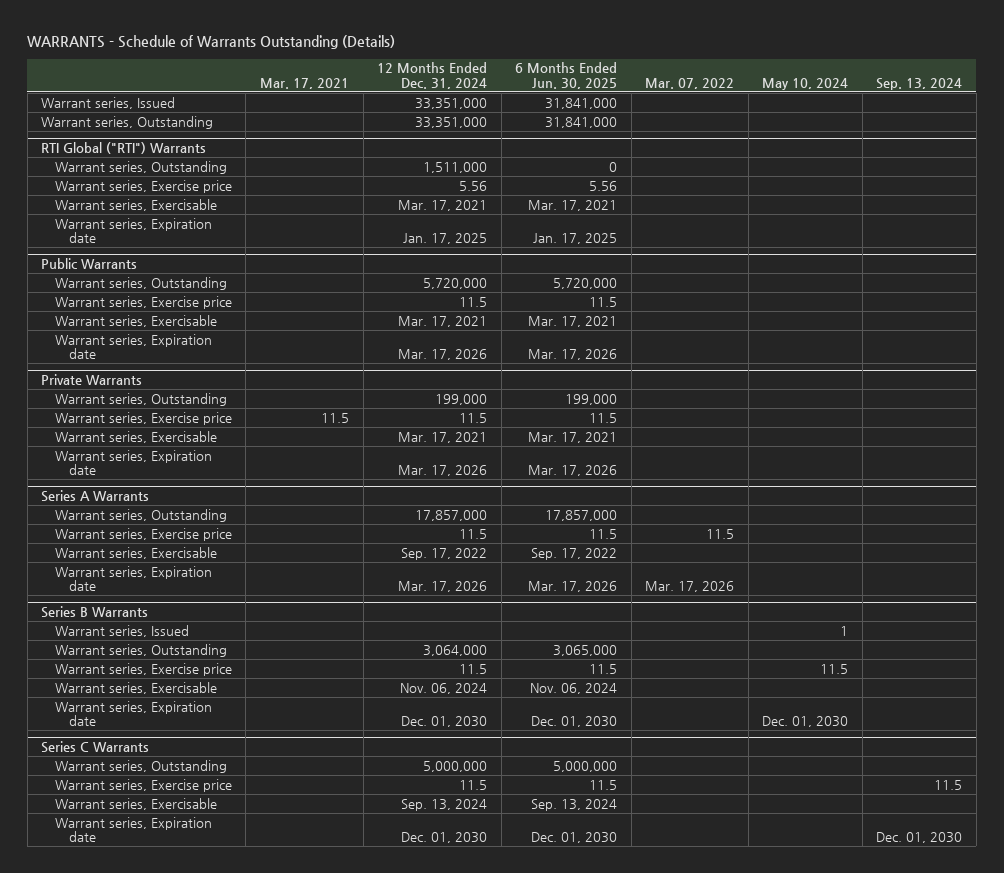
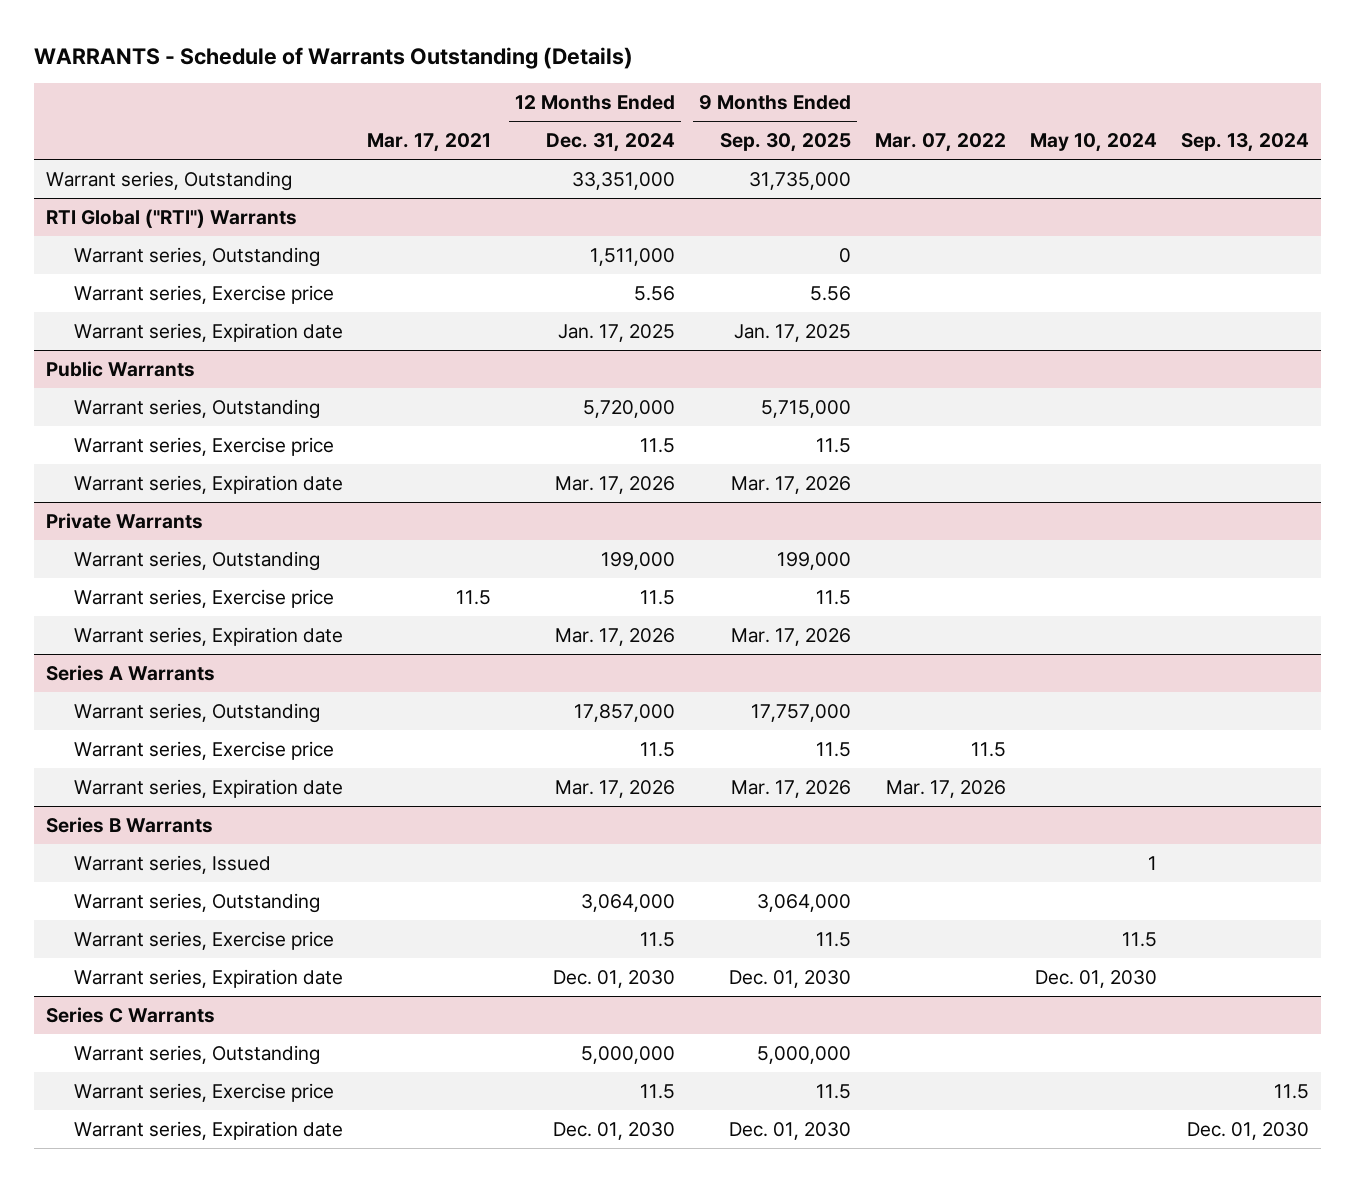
- | Mar. 17, 2021 | 12 Months Ended Dec. 31, 2024 | 6 Months Ended Jun. 30, 2025 | Mar. 07, 2022 | May 10, 2024 | Sep. 13, 2024
+ | Mar. 17, 2021 | 12 Months Ended Dec. 31, 2024 | 9 Months Ended Sep. 30, 2025 | Mar. 07, 2022 | May 10, 2024 | Sep. 13, 2024
- Warrant series, Issued | | 33,351,000 | 31,841,000 | | |
@ RTI Global ("RTI") Warrants
- Warrant series, Exercisable | | Mar. 17, 2021 | Mar. 17, 2021 | | |
@ Public Warrants
- Warrant series, Exercisable | | Mar. 17, 2021 | Mar. 17, 2021 | | |
@ Private Warrants
- Warrant series, Exercisable | | Mar. 17, 2021 | Mar. 17, 2021 | | |
@ Series A Warrants
- Warrant series, Exercisable | | Sep. 17, 2022 | Sep. 17, 2022 | | |
@ Series B Warrants
- Warrant series, Exercisable | | Nov. 06, 2024 | Nov. 06, 2024 | | |
@ Series C Warrants
- Warrant series, Exercisable | | Sep. 13, 2024 | Sep. 13, 2024 | | |

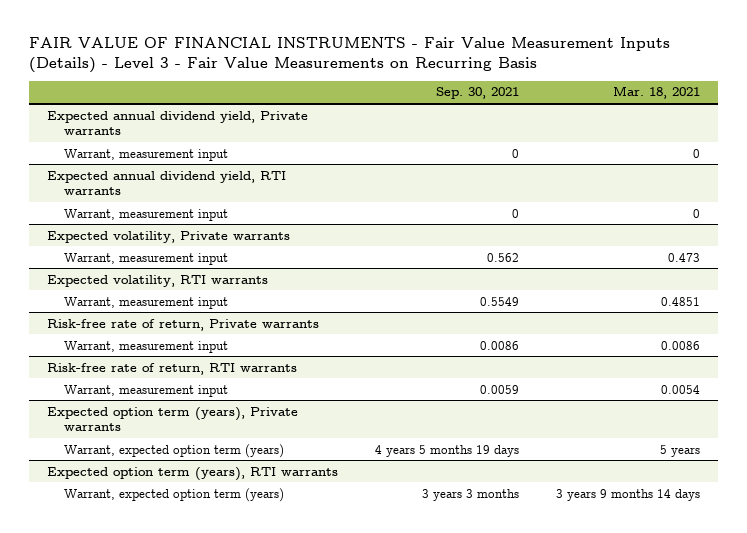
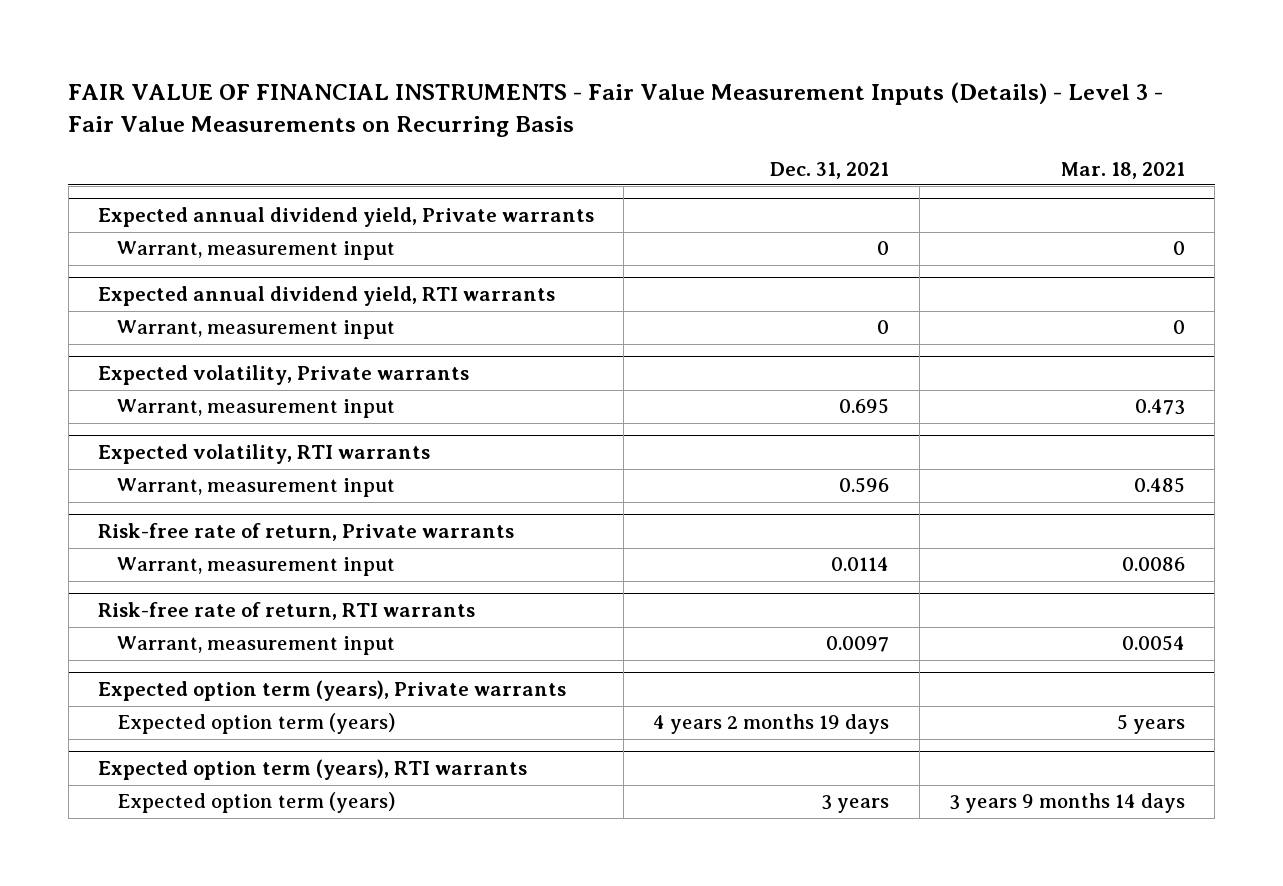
- | Sep. 30, 2021 | Mar. 18, 2021
+ | Dec. 31, 2021 | Mar. 18, 2021
@ Expected volatility, RTI warrants
- Warrant, measurement input | 0.5549 | 0.4851
+ Warrant, measurement input | 0.596 | 0.485
@ Expected option term (years), Private warrants
- Warrant, expected option term (years) | 4 years 5 months 19 days | 5 years
+ Expected option term (years) | 4 years 2 months 19 days | 5 years
@ Expected option term (years), RTI warrants
- Warrant, expected option term (years) | 3 years 3 months | 3 years 9 months 14 days
+ Expected option term (years) | 3 years | 3 years 9 months 14 days

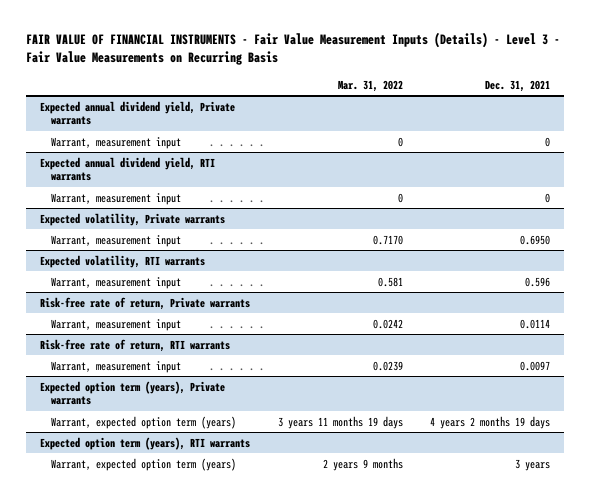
- | Dec. 31, 2021 | Mar. 18, 2021
+ | Mar. 31, 2022 | Dec. 31, 2021
@ Expected volatility, Private warrants
- Warrant, measurement input | 0.695 | 0.473
+ Warrant, measurement input | 0.7170 | 0.6950
@ Expected option term (years), Private warrants
- Expected option term (years) | 4 years 2 months 19 days | 5 years
+ Warrant, expected option term (years) | 3 years 11 months 19 days | 4 years 2 months 19 days
@ Expected option term (years), RTI warrants
- Expected option term (years) | 3 years | 3 years 9 months 14 days
+ Warrant, expected option term (years) | 2 years 9 months | 3 years

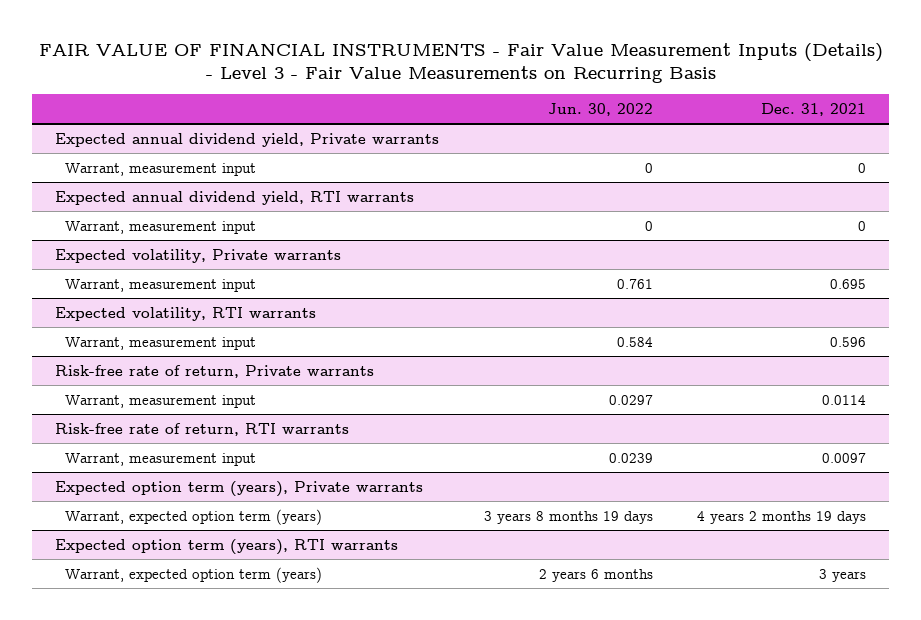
- | Mar. 31, 2022 | Dec. 31, 2021
+ | Jun. 30, 2022 | Dec. 31, 2021
@ Expected volatility, Private warrants
- Warrant, measurement input | 0.7170 | 0.6950
+ Warrant, measurement input | 0.761 | 0.695

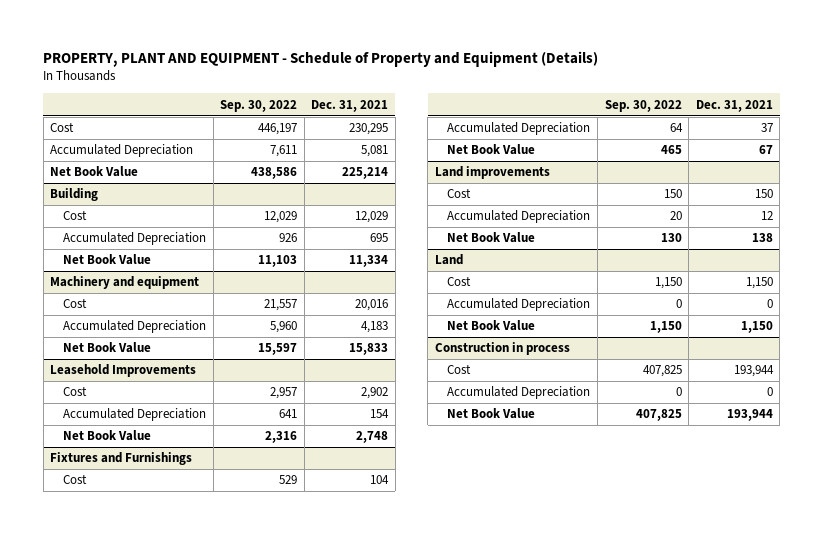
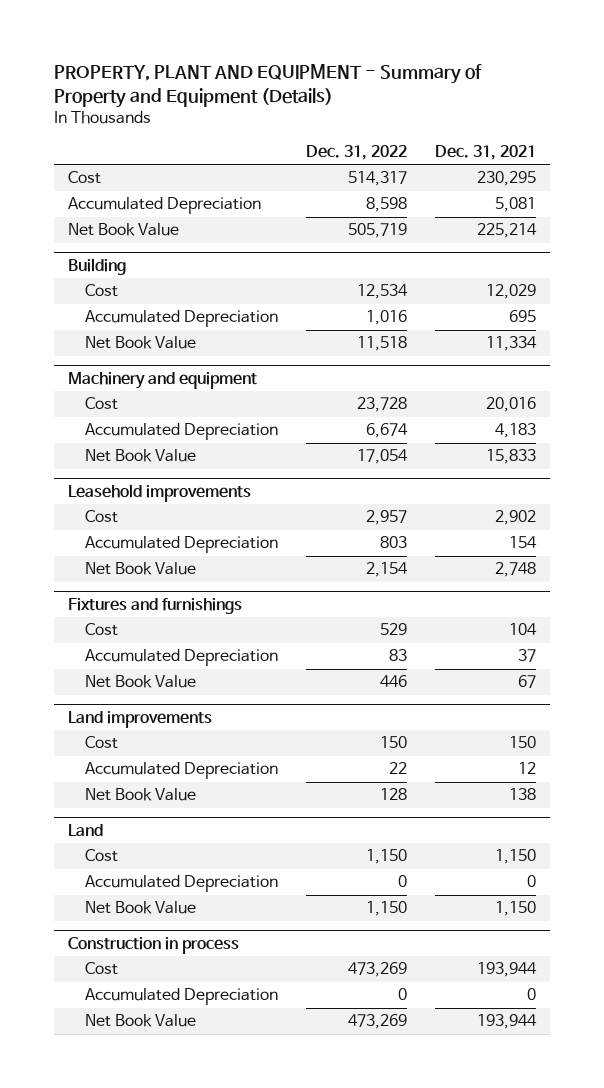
- PROPERTY, PLANT AND EQUIPMENT - Schedule of Property and Equipment (Details)
+ PROPERTY, PLANT AND EQUIPMENT - Summary of Property and Equipment (Details)
- | Sep. 30, 2022 | Dec. 31, 2021
+ | Dec. 31, 2022 | Dec. 31, 2021
- Leasehold Improvements
+ Leasehold improvements
- Fixtures and Furnishings
+ Fixtures and furnishings

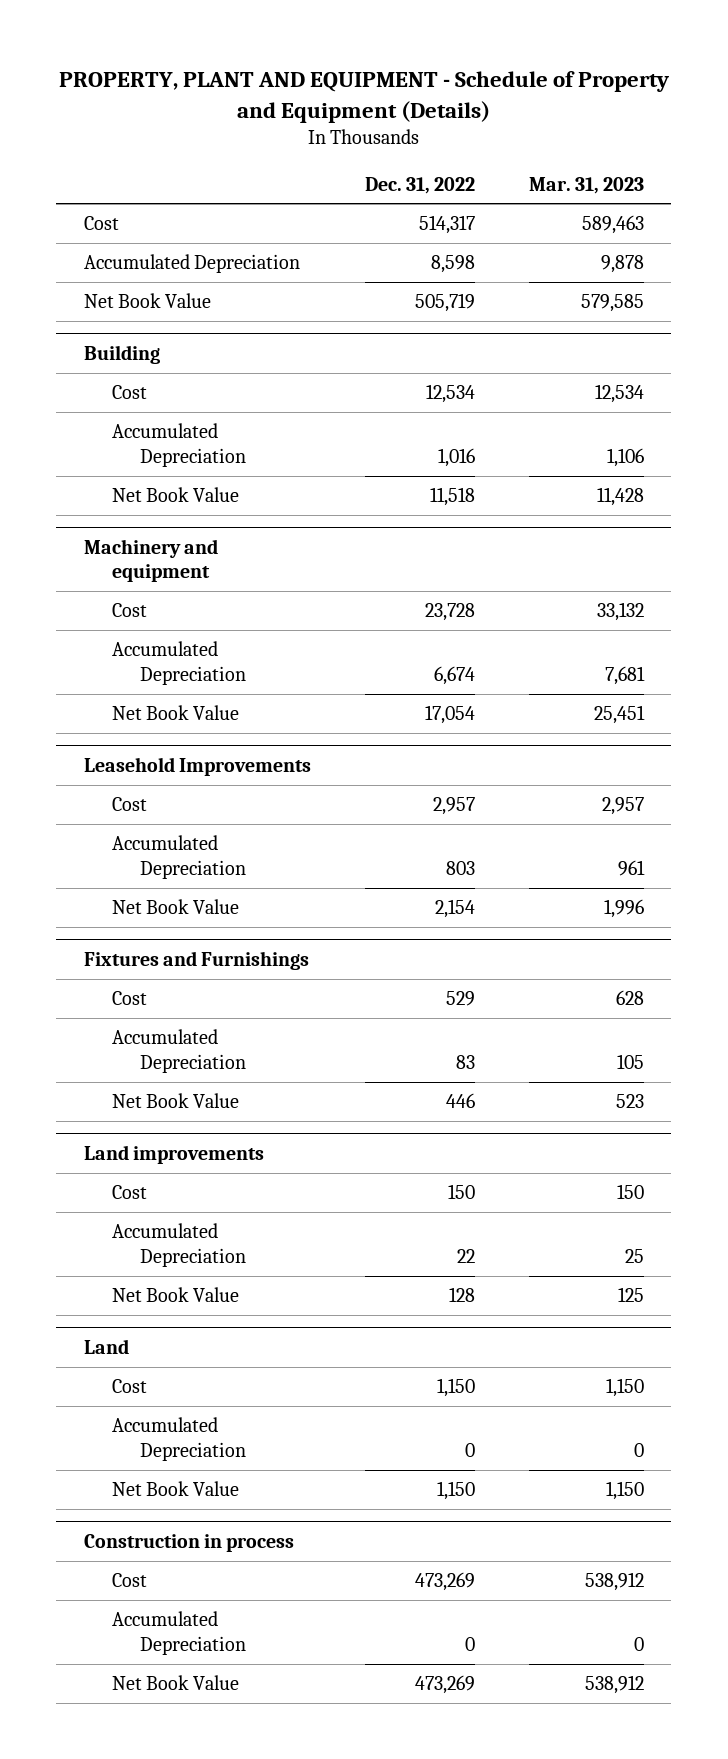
- PROPERTY, PLANT AND EQUIPMENT - Summary of Property and Equipment (Details)
+ PROPERTY, PLANT AND EQUIPMENT - Schedule of Property and Equipment (Details)
- | Dec. 31, 2022 | Dec. 31, 2021
+ | Dec. 31, 2022 | Mar. 31, 2023
- Leasehold improvements
+ Leasehold Improvements
- Fixtures and furnishings
+ Fixtures and Furnishings

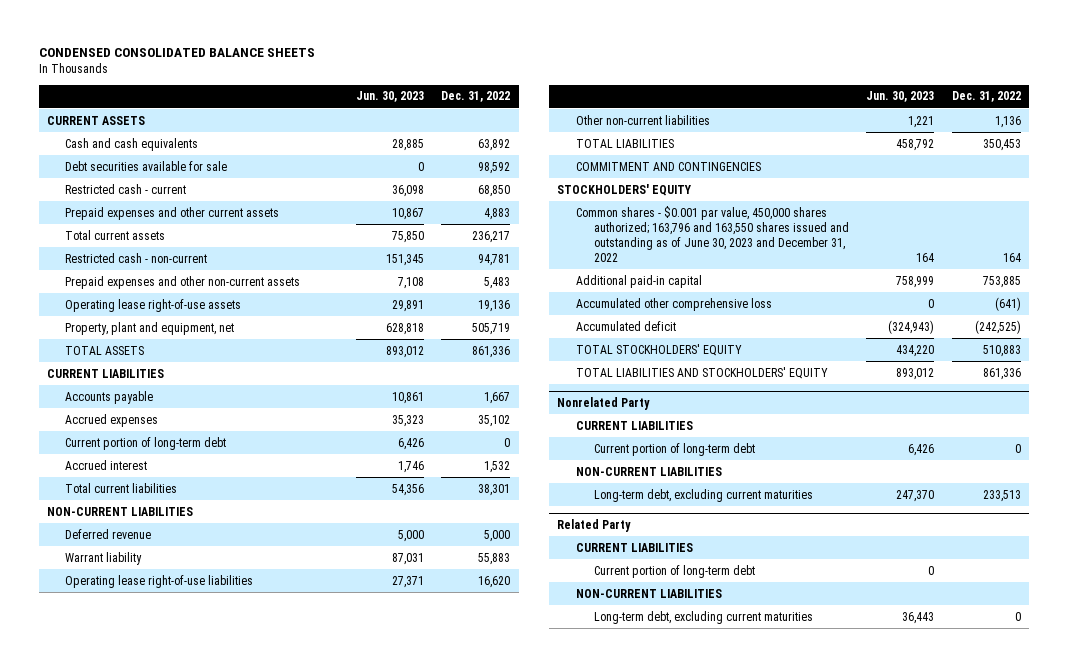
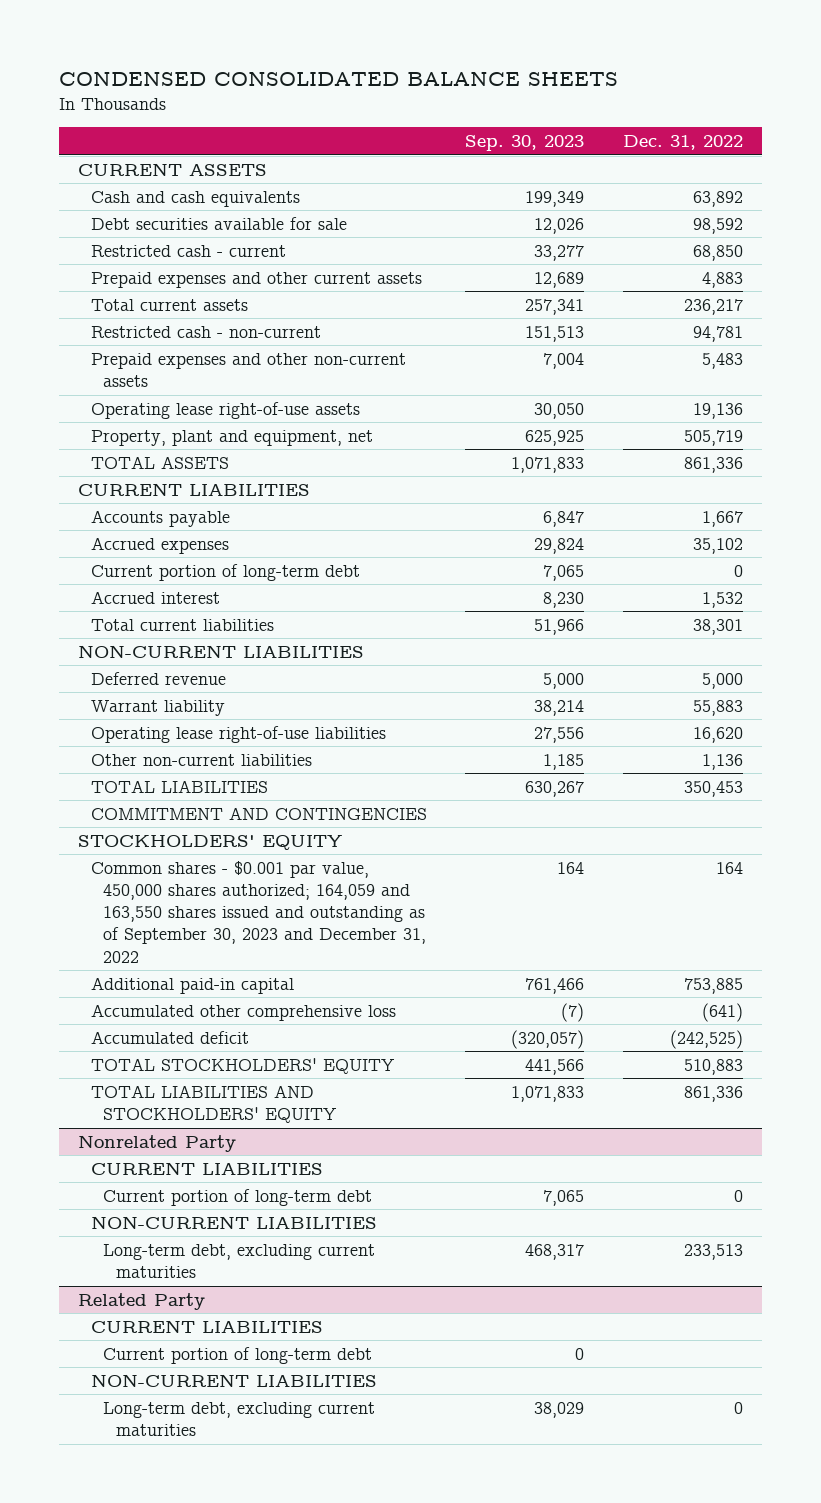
- | Jun. 30, 2023 | Dec. 31, 2022
+ | Sep. 30, 2023 | Dec. 31, 2022
- Common shares - $0.001 par value, 450,000 shares authorized; 163,796 and 163,550 shares issued and outstanding as of June 30, 2023 and December 31, 2022 | 164 | 164
+ Common shares - $0.001 par value, 450,000 shares authorized; 164,059 and 163,550 shares issued and outstanding as of September 30, 2023 and December 31, 2022 | 164 | 164

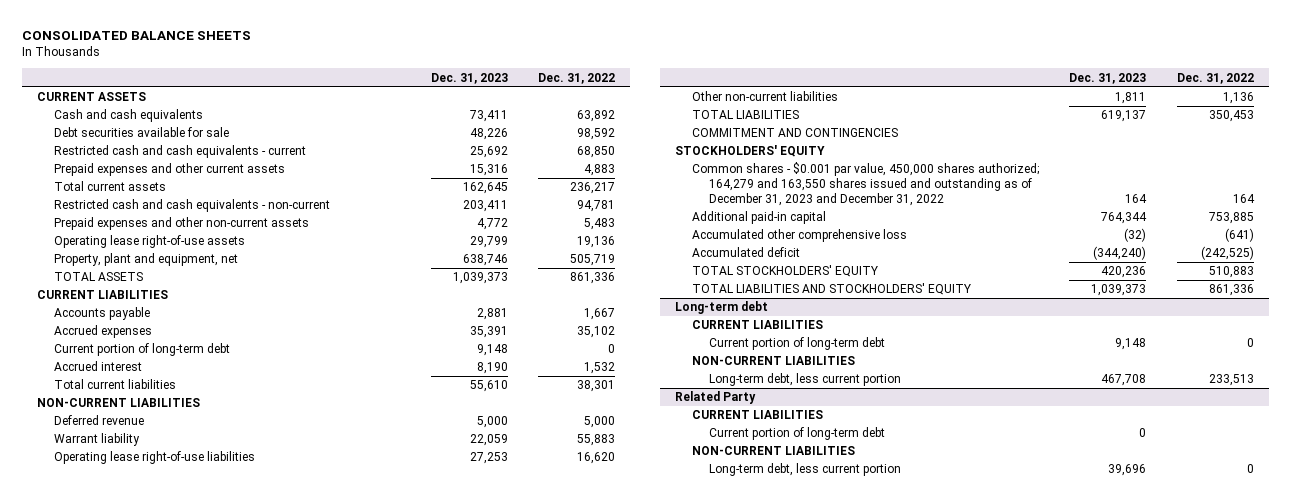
- CONDENSED CONSOLIDATED BALANCE SHEETS
+ CONSOLIDATED BALANCE SHEETS
- | Sep. 30, 2023 | Dec. 31, 2022
+ | Dec. 31, 2023 | Dec. 31, 2022
- Restricted cash - current | 33,277 | 68,850
+ Restricted cash and cash equivalents - current | 25,692 | 68,850
- Restricted cash - non-current | 151,513 | 94,781
+ Restricted cash and cash equivalents - non-current | 203,411 | 94,781
- Common shares - $0.001 par value, 450,000 shares authorized; 164,059 and 163,550 shares issued and outstanding as of September 30, 2023 and December 31, 2022 | 164 | 164
+ Common shares - $0.001 par value, 450,000 shares authorized; 164,279 and 163,550 shares issued and outstanding as of December 31, 2023 and December 31, 2022 | 164 | 164
- Nonrelated Party
+ Long-term debt
- Long-term debt, excluding current maturities | 468,317 | 233,513
+ Long-term debt, less current portion | 467,708 | 233,513
@ Related Party
- Long-term debt, excluding current maturities | 38,029 | 0
+ Long-term debt, less current portion | 39,696 | 0

